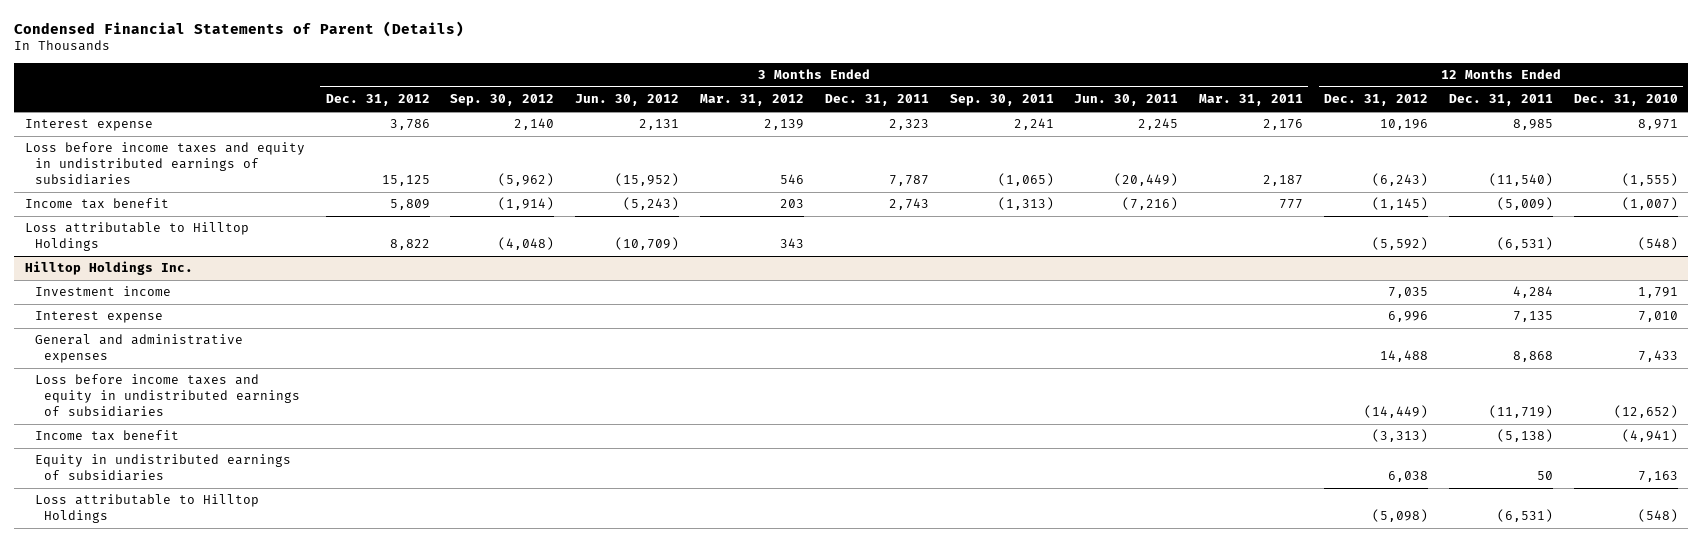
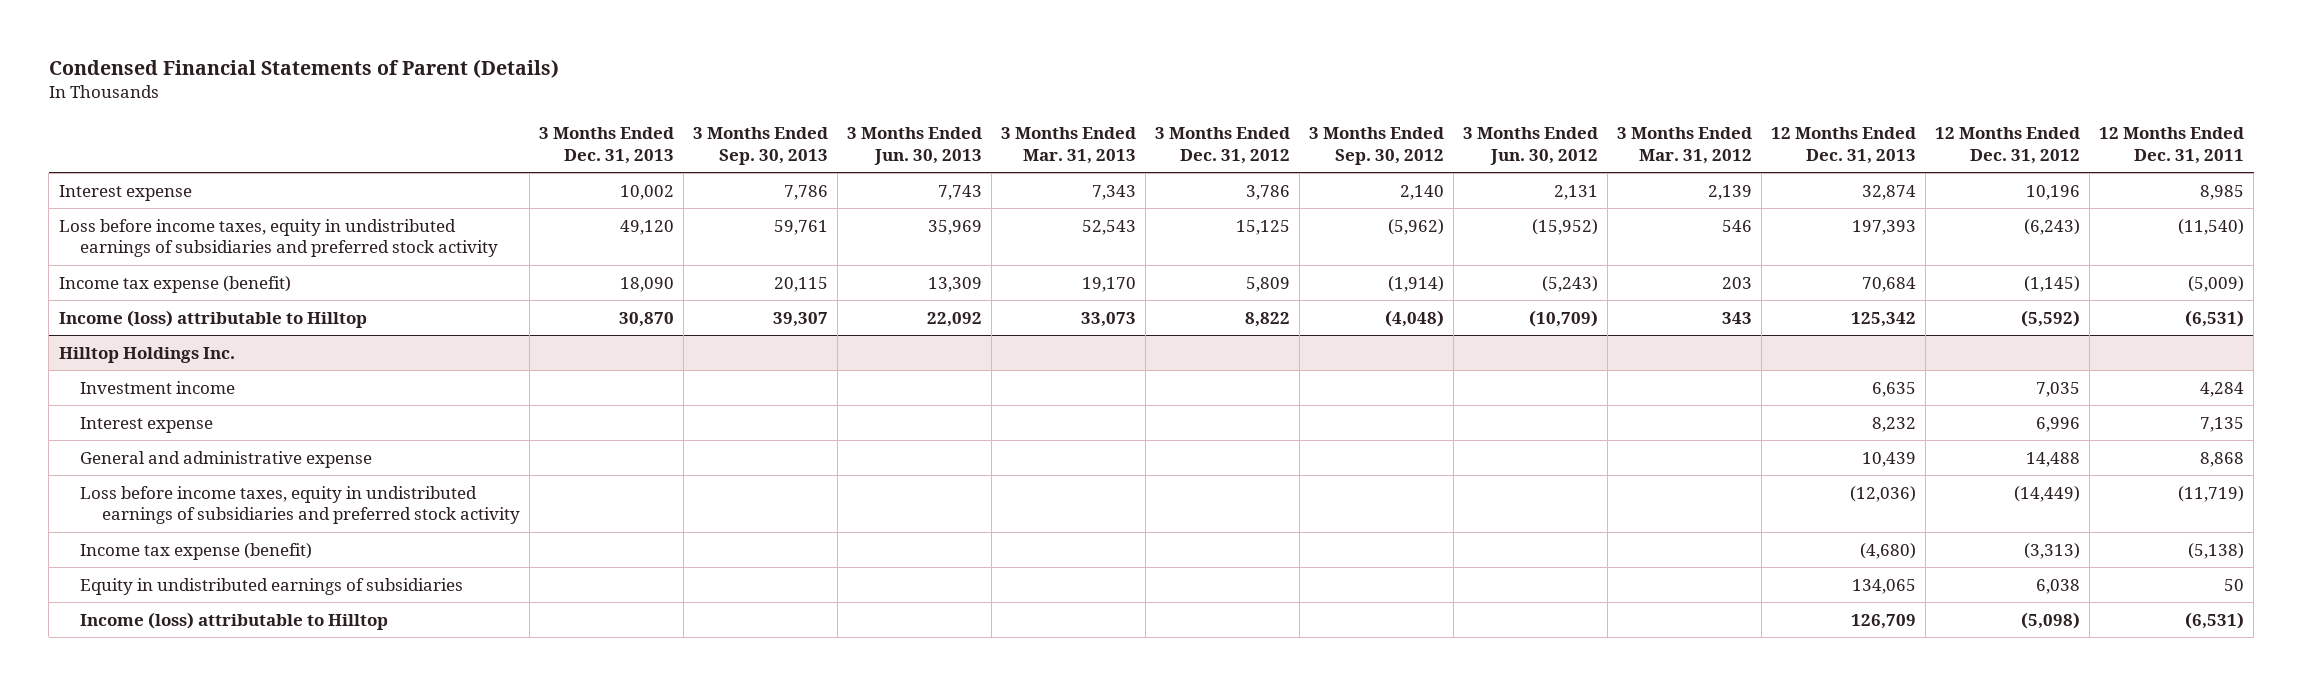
- | 3 Months Ended Dec. 31, 2012 | 3 Months Ended Sep. 30, 2012 | 3 Months Ended Jun. 30, 2012 | 3 Months Ended Mar. 31, 2012 | 3 Months Ended Dec. 31, 2011 | 3 Months Ended Sep. 30, 2011 | 3 Months Ended Jun. 30, 2011 | 3 Months Ended Mar. 31, 2011 | 12 Months Ended Dec. 31, 2012 | 12 Months Ended Dec. 31, 2011 | 12 Months Ended Dec. 31, 2010
+ | 3 Months Ended Dec. 31, 2013 | 3 Months Ended Sep. 30, 2013 | 3 Months Ended Jun. 30, 2013 | 3 Months Ended Mar. 31, 2013 | 3 Months Ended Dec. 31, 2012 | 3 Months Ended Sep. 30, 2012 | 3 Months Ended Jun. 30, 2012 | 3 Months Ended Mar. 31, 2012 | 12 Months Ended Dec. 31, 2013 | 12 Months Ended Dec. 31, 2012 | 12 Months Ended Dec. 31, 2011
- Loss before income taxes and equity in undistributed earnings of subsidiaries | 15,125 | (5,962) | (15,952) | 546 | 7,787 | (1,065) | (20,449) | 2,187 | (6,243) | (11,540) | (1,555)
- Income tax benefit | 5,809 | (1,914) | (5,243) | 203 | 2,743 | (1,313) | (7,216) | 777 | (1,145) | (5,009) | (1,007)
- Loss attributable to Hilltop Holdings | 8,822 | (4,048) | (10,709) | 343 | | | | | (5,592) | (6,531) | (548)
+ Loss before income taxes, equity in undistributed earnings of subsidiaries and preferred stock activity | 49,120 | 59,761 | 35,969 | 52,543 | 15,125 | (5,962) | (15,952) | 546 | 197,393 | (6,243) | (11,540)
+ Income tax expense (benefit) | 18,090 | 20,115 | 13,309 | 19,170 | 5,809 | (1,914) | (5,243) | 203 | 70,684 | (1,145) | (5,009)
+ Income (loss) attributable to Hilltop | 30,870 | 39,307 | 22,092 | 33,073 | 8,822 | (4,048) | (10,709) | 343 | 125,342 | (5,592) | (6,531)
@ Hilltop Holdings Inc.
- General and administrative expenses | | | | | | | | | 14,488 | 8,868 | 7,433
- Loss before income taxes and equity in undistributed earnings of subsidiaries | | | | | | | | | (14,449) | (11,719) | (12,652)
- Income tax benefit | | | | | | | | | (3,313) | (5,138) | (4,941)
+ General and administrative expense | | | | | | | | | 10,439 | 14,488 | 8,868
+ Loss before income taxes, equity in undistributed earnings of subsidiaries and preferred stock activity | | | | | | | | | (12,036) | (14,449) | (11,719)
+ Income tax expense (benefit) | | | | | | | | | (4,680) | (3,313) | (5,138)
- Loss attributable to Hilltop Holdings | | | | | | | | | (5,098) | (6,531) | (548)
+ Income (loss) attributable to Hilltop | | | | | | | | | 126,709 | (5,098) | (6,531)

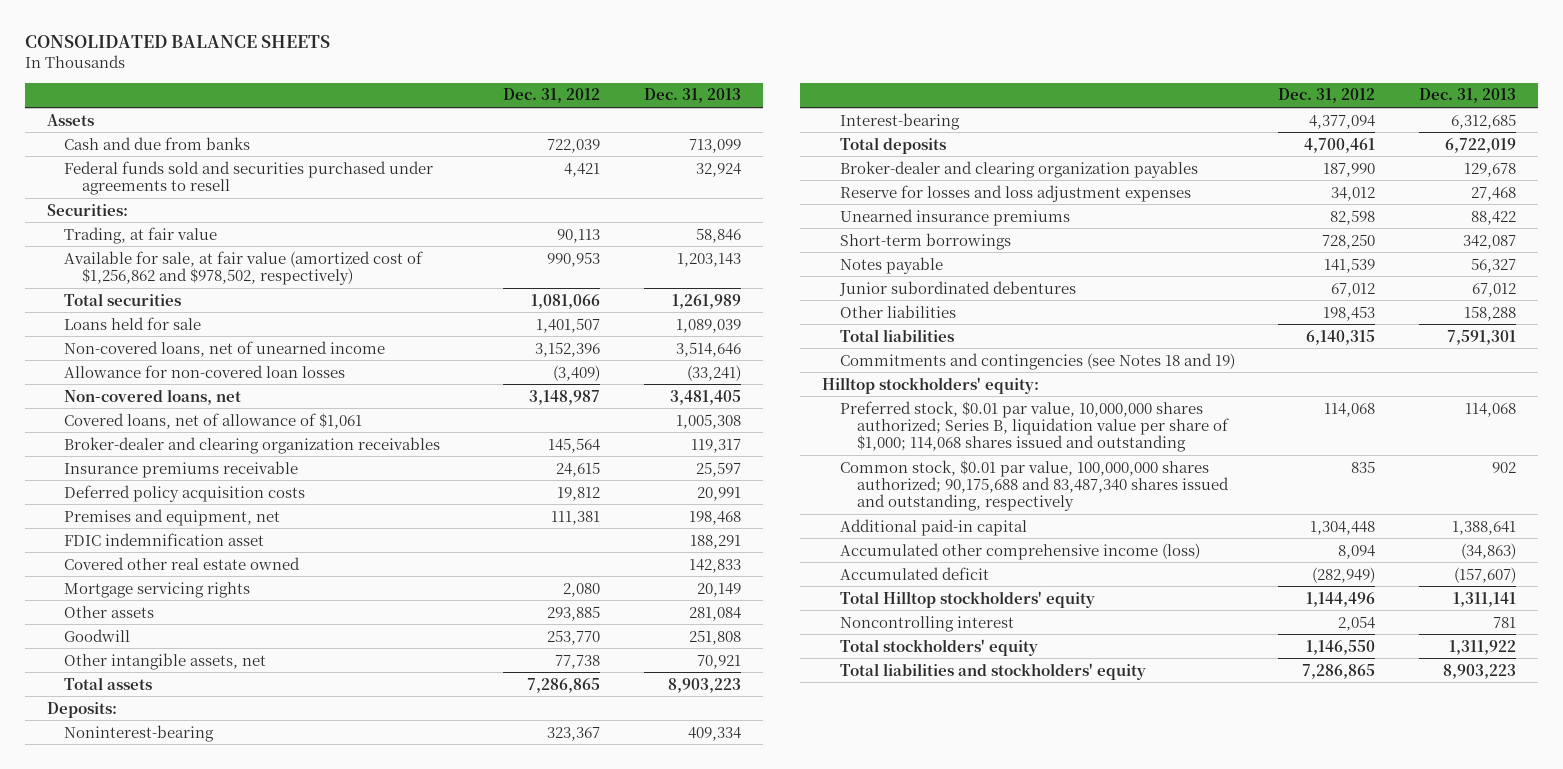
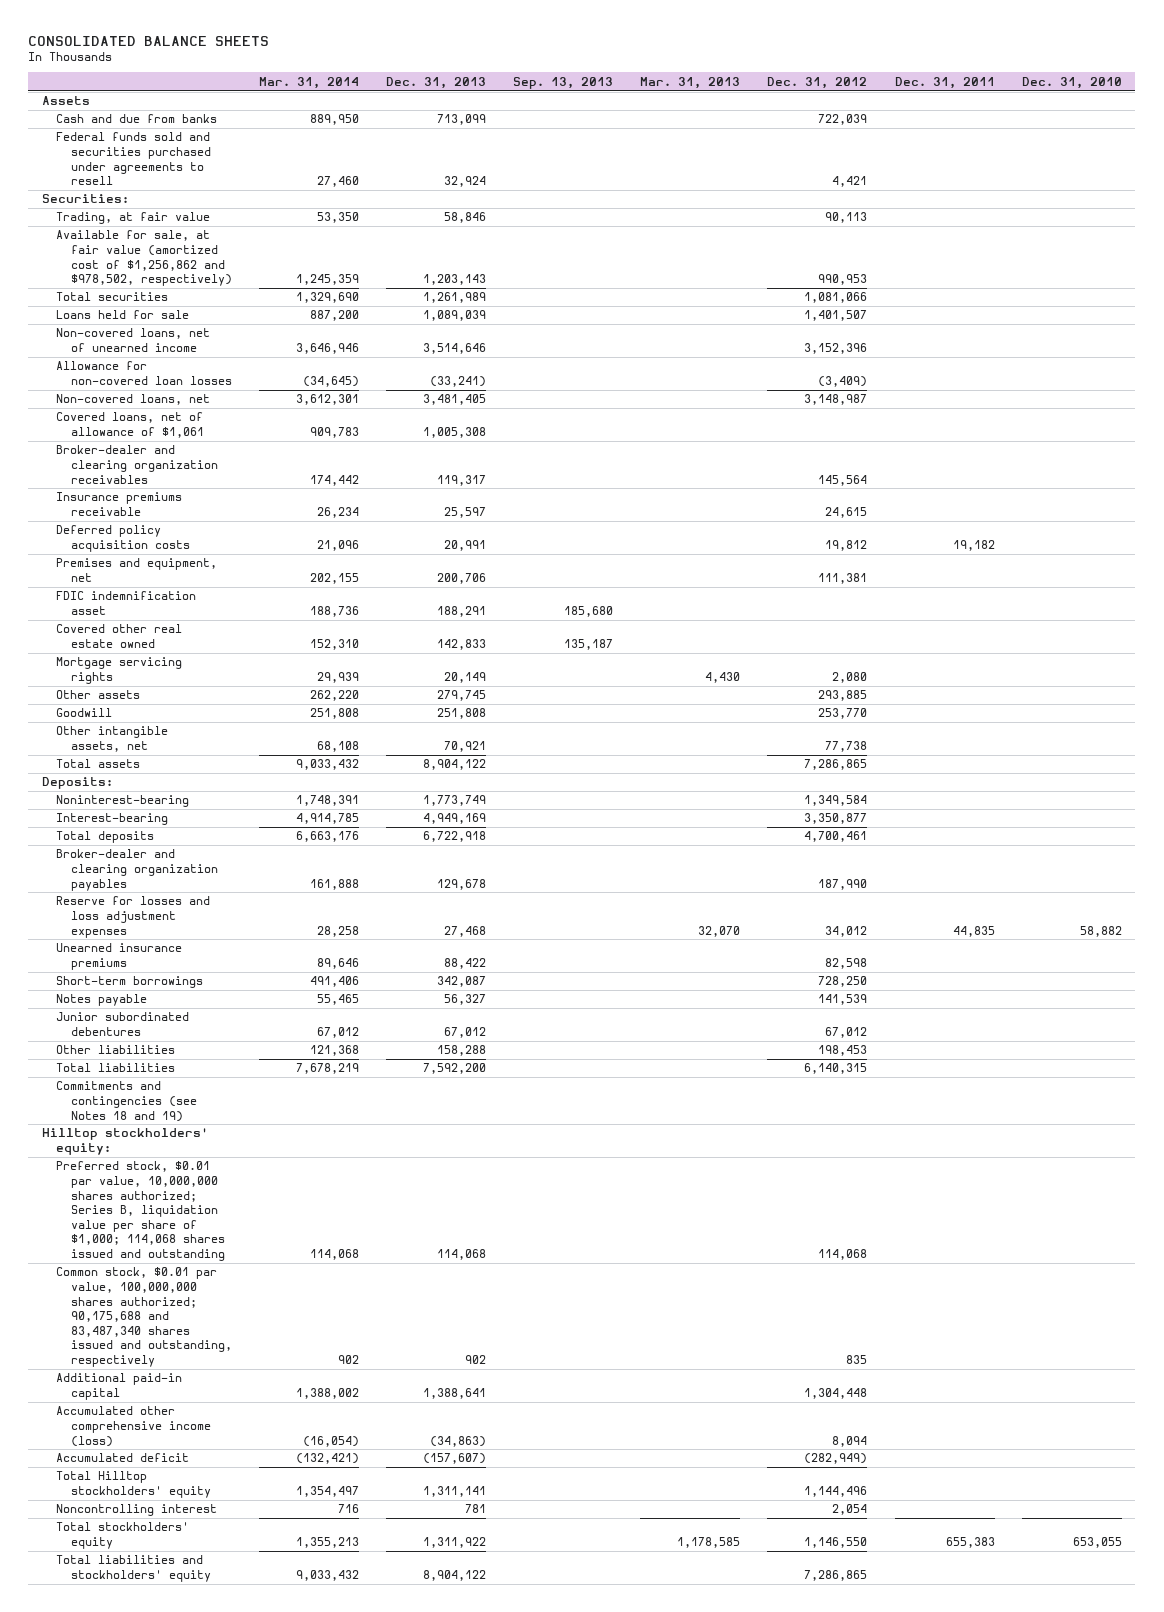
- | Dec. 31, 2012 | Dec. 31, 2013
+ | Mar. 31, 2014 | Dec. 31, 2013 | Sep. 13, 2013 | Mar. 31, 2013 | Dec. 31, 2012 | Dec. 31, 2011 | Dec. 31, 2010
- Premises and equipment, net | 111,381 | 198,468
+ Premises and equipment, net | 202,155 | 200,706 | | | 111,381 | |
- Other assets | 293,885 | 281,084
+ Other assets | 262,220 | 279,745 | | | 293,885 | |
- Total assets | 7,286,865 | 8,903,223
+ Total assets | 9,033,432 | 8,904,122 | | | 7,286,865 | |
- Noninterest-bearing | 323,367 | 409,334
- Interest-bearing | 4,377,094 | 6,312,685
- Total deposits | 4,700,461 | 6,722,019
+ Noninterest-bearing | 1,748,391 | 1,773,749 | | | 1,349,584 | |
+ Interest-bearing | 4,914,785 | 4,949,169 | | | 3,350,877 | |
+ Total deposits | 6,663,176 | 6,722,918 | | | 4,700,461 | |
- Total liabilities | 6,140,315 | 7,591,301
+ Total liabilities | 7,678,219 | 7,592,200 | | | 6,140,315 | |
- Total liabilities and stockholders' equity | 7,286,865 | 8,903,223
+ Total liabilities and stockholders' equity | 9,033,432 | 8,904,122 | | | 7,286,865 | |

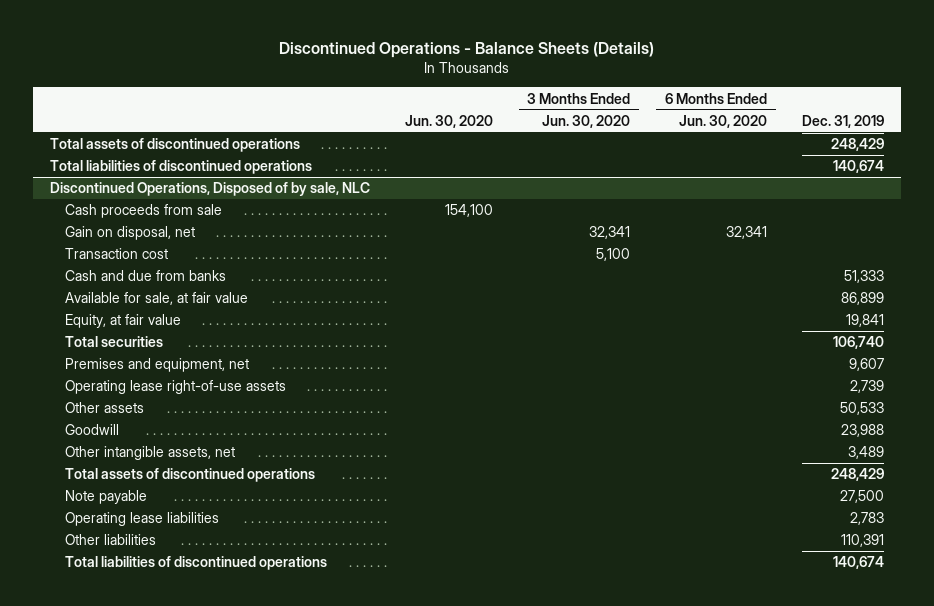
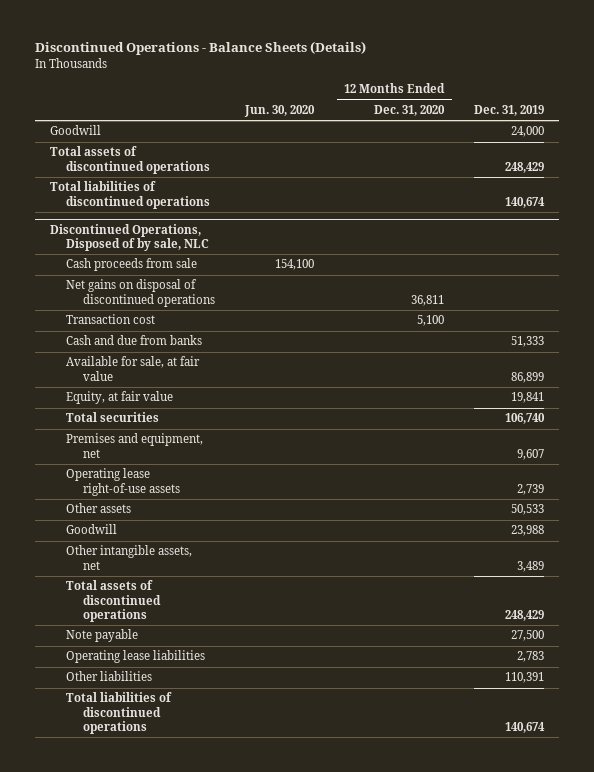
- | Jun. 30, 2020 | 3 Months Ended Jun. 30, 2020 | 6 Months Ended Jun. 30, 2020 | Dec. 31, 2019
+ | Jun. 30, 2020 | 12 Months Ended Dec. 31, 2020 | Dec. 31, 2019
+ Goodwill | | | 24,000
@ Discontinued Operations, Disposed of by sale, NLC
- Gain on disposal, net | | 32,341 | 32,341 |
+ Net gains on disposal of discontinued operations | | 36,811 |

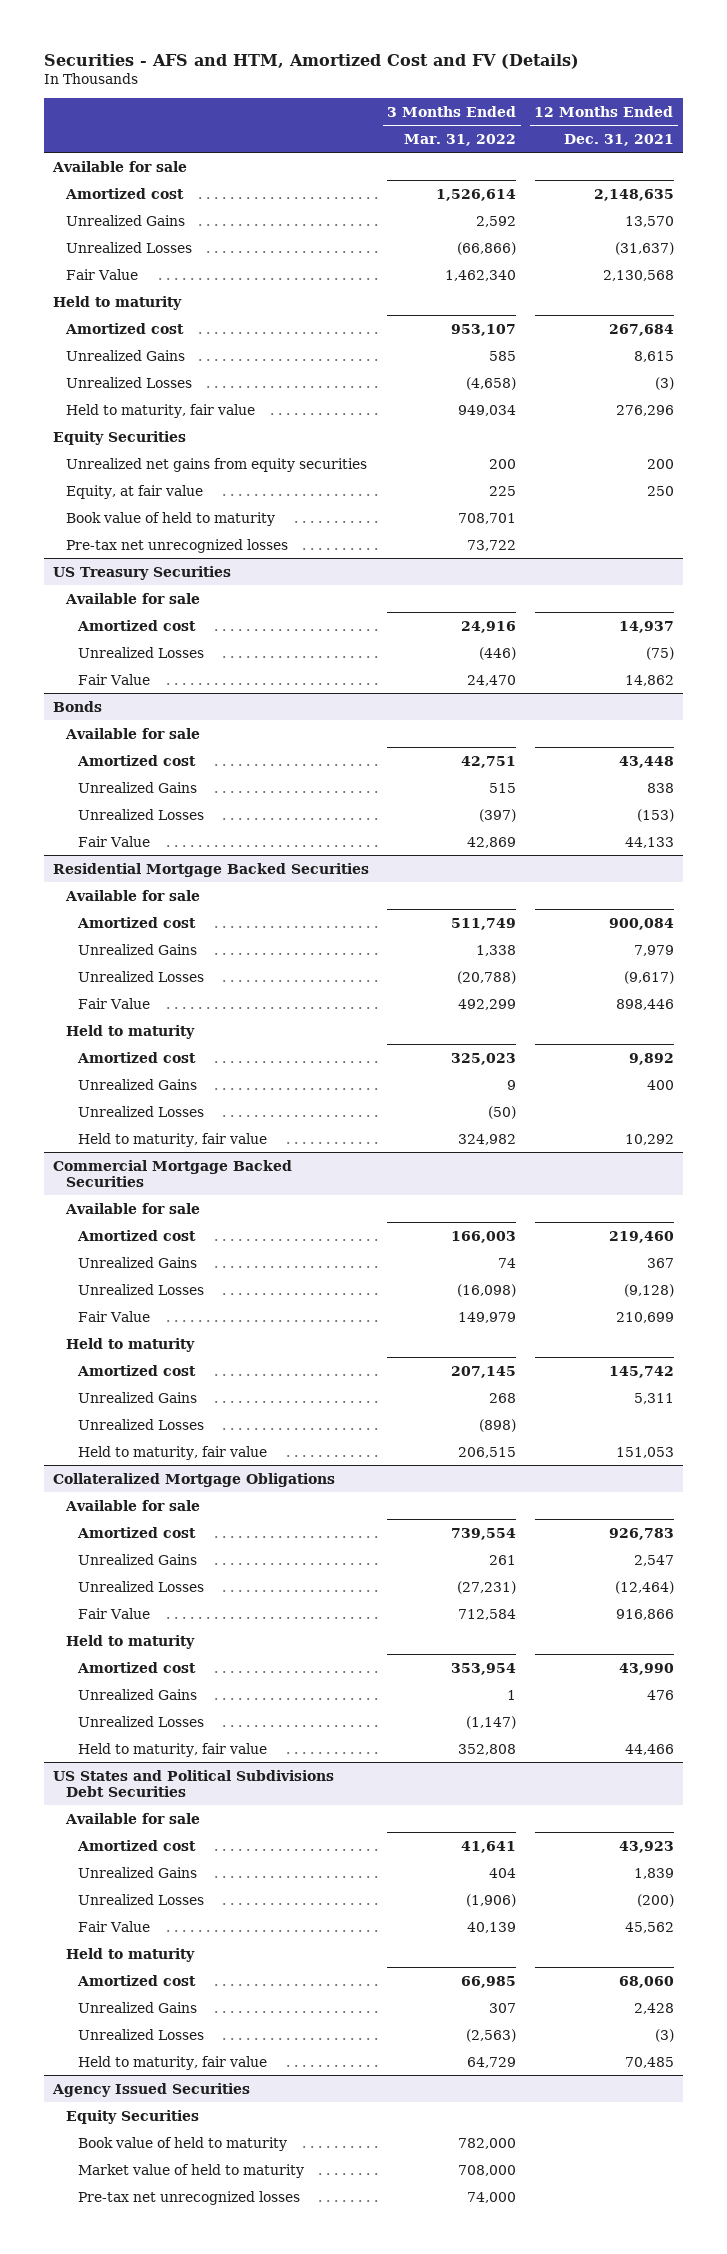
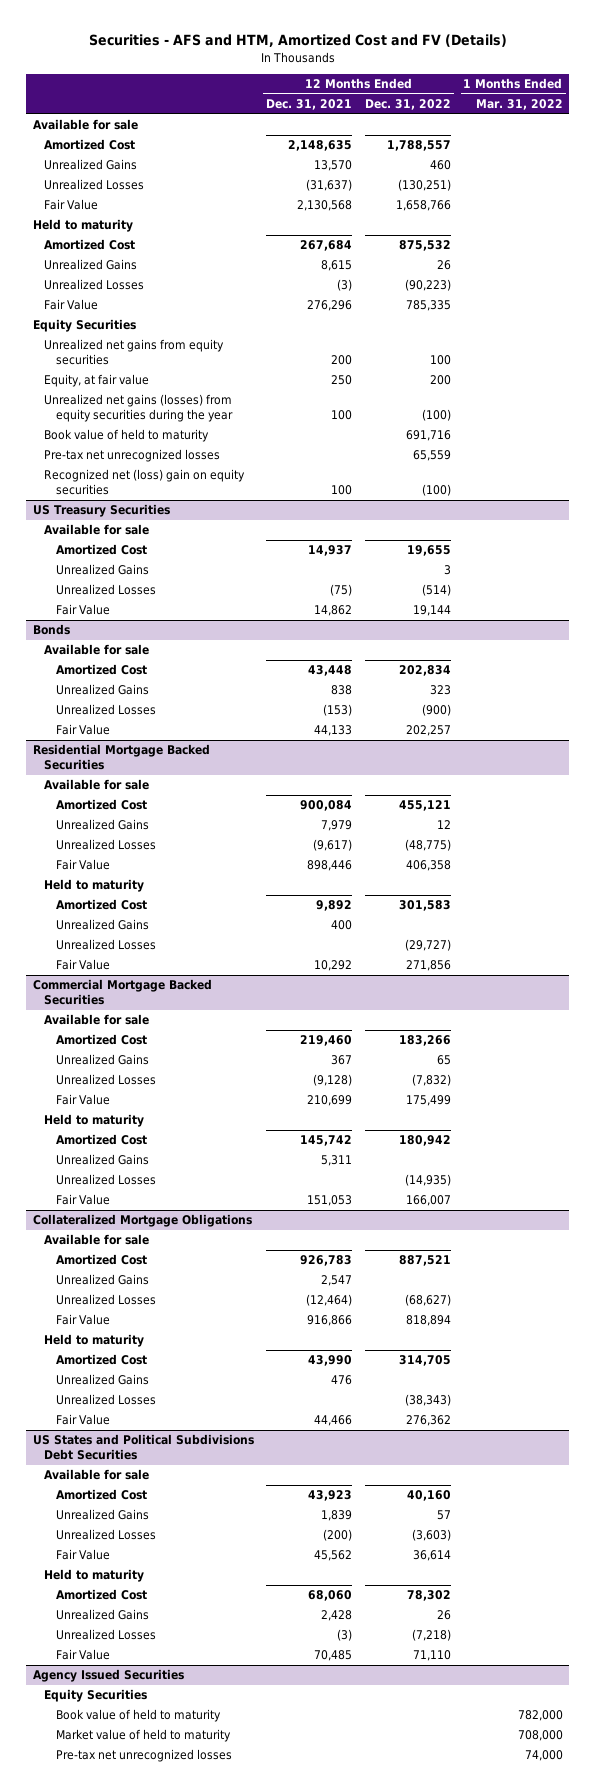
- | 3 Months Ended Mar. 31, 2022 | 12 Months Ended Dec. 31, 2021
+ | 12 Months Ended Dec. 31, 2021 | 12 Months Ended Dec. 31, 2022 | 1 Months Ended Mar. 31, 2022
- Amortized cost | 1,526,614 | 2,148,635
+ Amortized Cost | 2,148,635 | 1,788,557 |
- Amortized cost | 953,107 | 267,684
+ Amortized Cost | 267,684 | 875,532 |
- Held to maturity, fair value | 949,034 | 276,296
+ Fair Value | 276,296 | 785,335 |
+ Unrealized net gains (losses) from equity securities during the year | 100 | (100) |
+ Recognized net (loss) gain on equity securities | 100 | (100) |
@ US Treasury Securities
- Amortized cost | 24,916 | 14,937
+ Amortized Cost | 14,937 | 19,655 |
+ Unrealized Gains | | 3 |
@ Bonds
- Amortized cost | 42,751 | 43,448
+ Amortized Cost | 43,448 | 202,834 |
@ Residential Mortgage Backed Securities
- Amortized cost | 511,749 | 900,084
+ Amortized Cost | 900,084 | 455,121 |
- Amortized cost | 325,023 | 9,892
+ Amortized Cost | 9,892 | 301,583 |
- Held to maturity, fair value | 324,982 | 10,292
+ Fair Value | 10,292 | 271,856 |
@ Commercial Mortgage Backed Securities
- Amortized cost | 166,003 | 219,460
+ Amortized Cost | 219,460 | 183,266 |
- Amortized cost | 207,145 | 145,742
+ Amortized Cost | 145,742 | 180,942 |
- Held to maturity, fair value | 206,515 | 151,053
+ Fair Value | 151,053 | 166,007 |
@ Collateralized Mortgage Obligations
- Amortized cost | 739,554 | 926,783
+ Amortized Cost | 926,783 | 887,521 |
- Amortized cost | 353,954 | 43,990
+ Amortized Cost | 43,990 | 314,705 |
- Held to maturity, fair value | 352,808 | 44,466
+ Fair Value | 44,466 | 276,362 |
@ US States and Political Subdivisions Debt Securities
- Amortized cost | 41,641 | 43,923
+ Amortized Cost | 43,923 | 40,160 |
- Amortized cost | 66,985 | 68,060
+ Amortized Cost | 68,060 | 78,302 |
- Held to maturity, fair value | 64,729 | 70,485
+ Fair Value | 70,485 | 71,110 |

